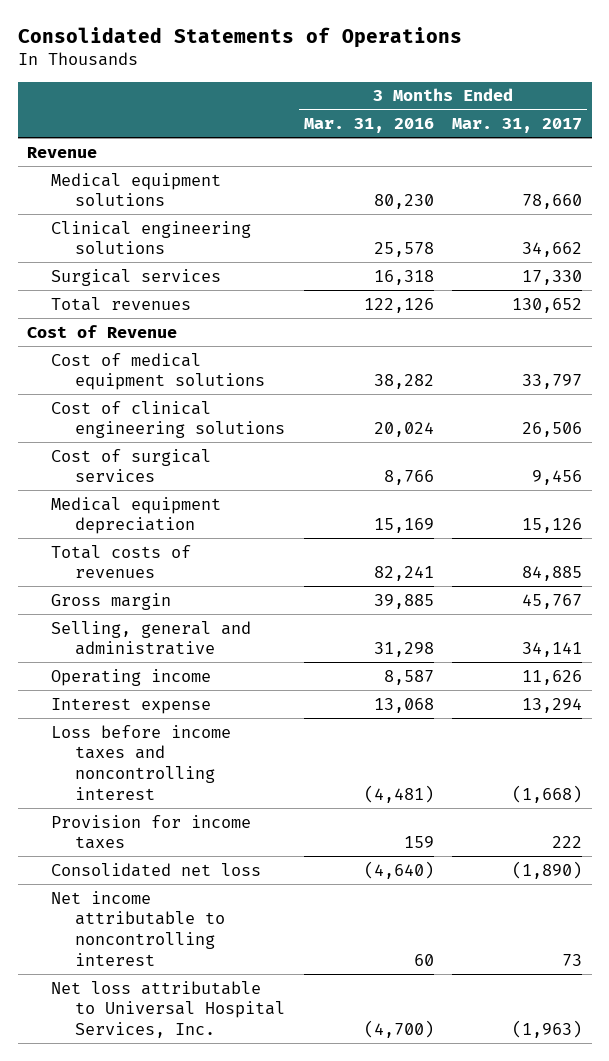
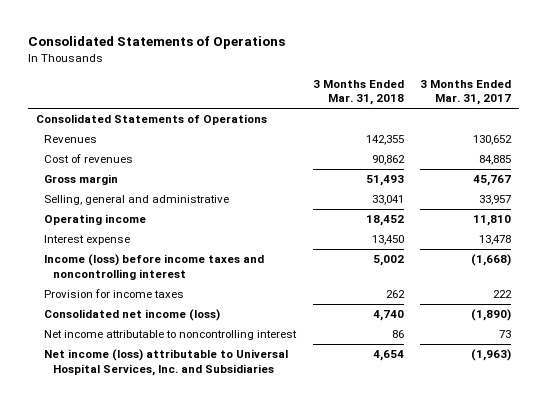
- | 3 Months Ended Mar. 31, 2016 | 3 Months Ended Mar. 31, 2017
+ | 3 Months Ended Mar. 31, 2018 | 3 Months Ended Mar. 31, 2017
- Revenue
- Medical equipment solutions | 80,230 | 78,660
- Clinical engineering solutions | 25,578 | 34,662
- Surgical services | 16,318 | 17,330
- Total revenues | 122,126 | 130,652
- Cost of Revenue
- Cost of medical equipment solutions | 38,282 | 33,797
- Cost of clinical engineering solutions | 20,024 | 26,506
- Cost of surgical services | 8,766 | 9,456
- Medical equipment depreciation | 15,169 | 15,126
- Total costs of revenues | 82,241 | 84,885
+ Consolidated Statements of Operations
+ Revenues | 142,355 | 130,652
+ Cost of revenues | 90,862 | 84,885
- Selling, general and administrative | 31,298 | 34,141
- Operating income | 8,587 | 11,626
- Interest expense | 13,068 | 13,294
- Loss before income taxes and noncontrolling interest | (4,481) | (1,668)
+ Selling, general and administrative | 33,041 | 33,957
+ Operating income | 18,452 | 11,810
+ Interest expense | 13,450 | 13,478
+ Income (loss) before income taxes and noncontrolling interest | 5,002 | (1,668)
- Consolidated net loss | (4,640) | (1,890)
+ Consolidated net income (loss) | 4,740 | (1,890)
- Net loss attributable to Universal Hospital Services, Inc. | (4,700) | (1,963)
+ Net income (loss) attributable to Universal Hospital Services, Inc. and Subsidiaries | 4,654 | (1,963)

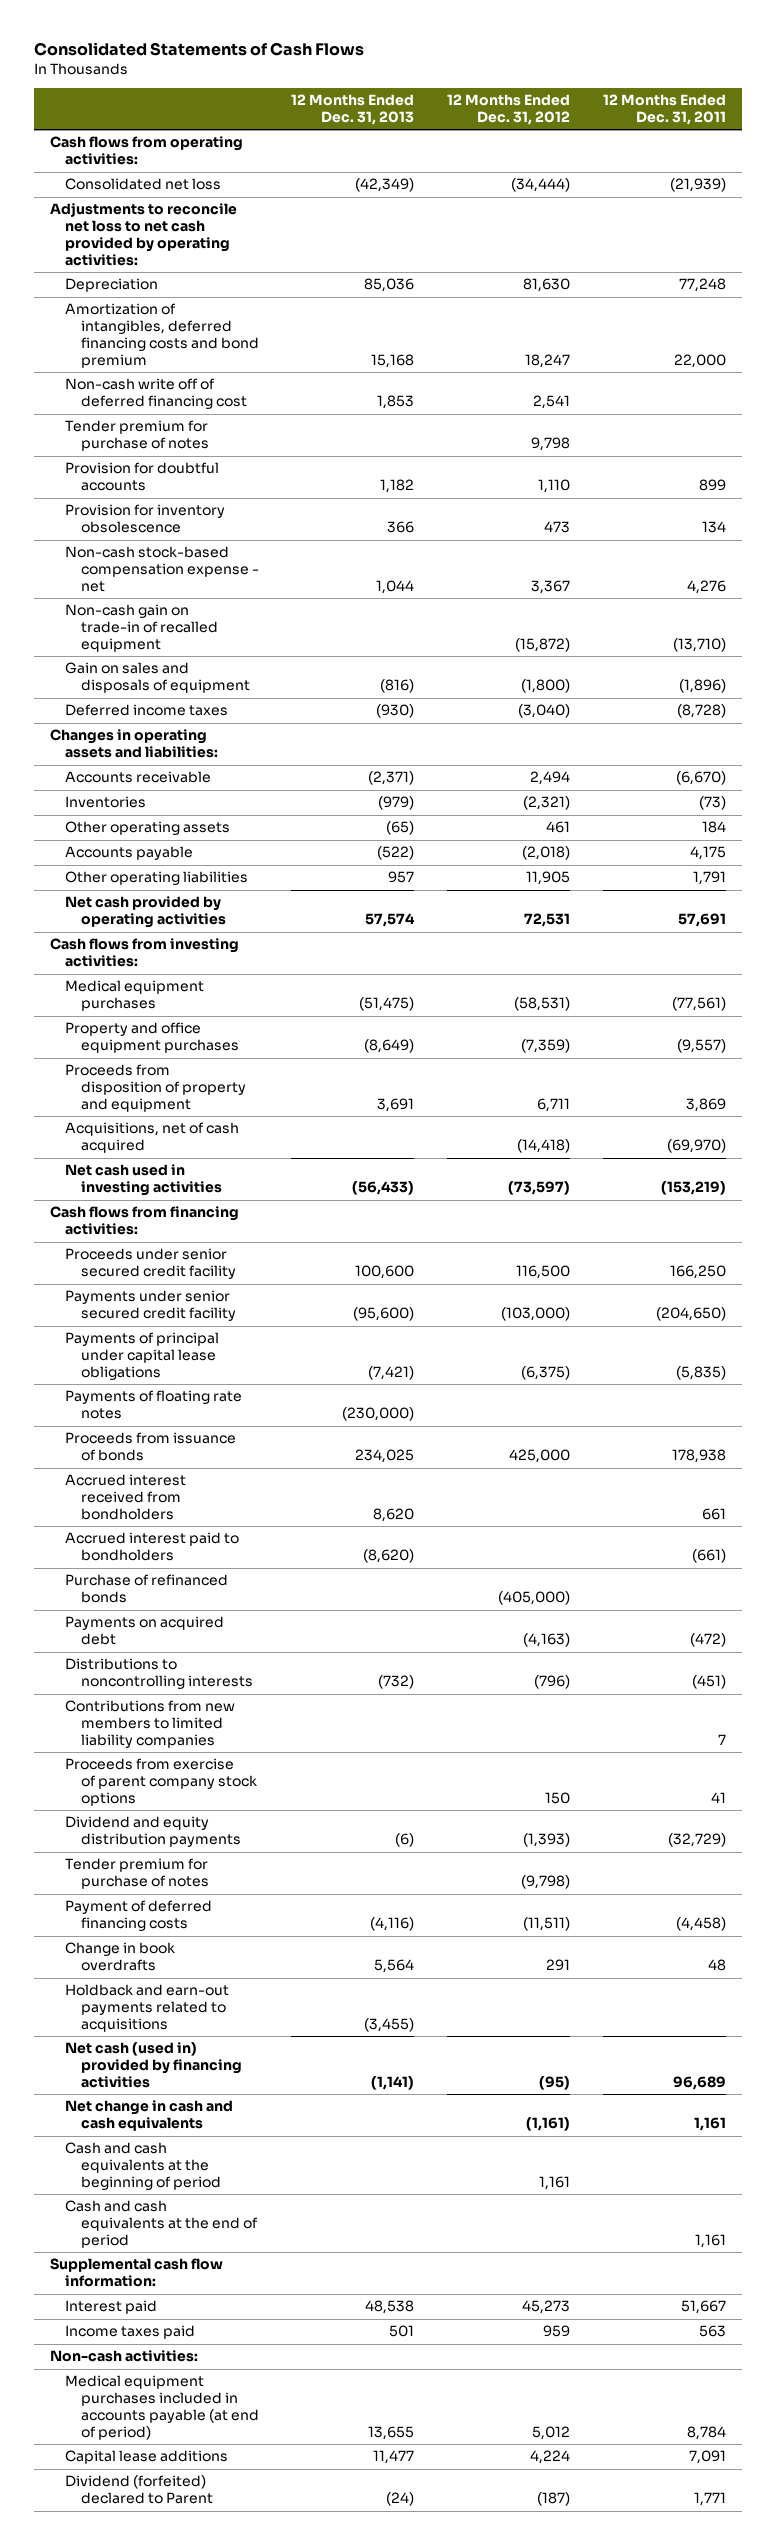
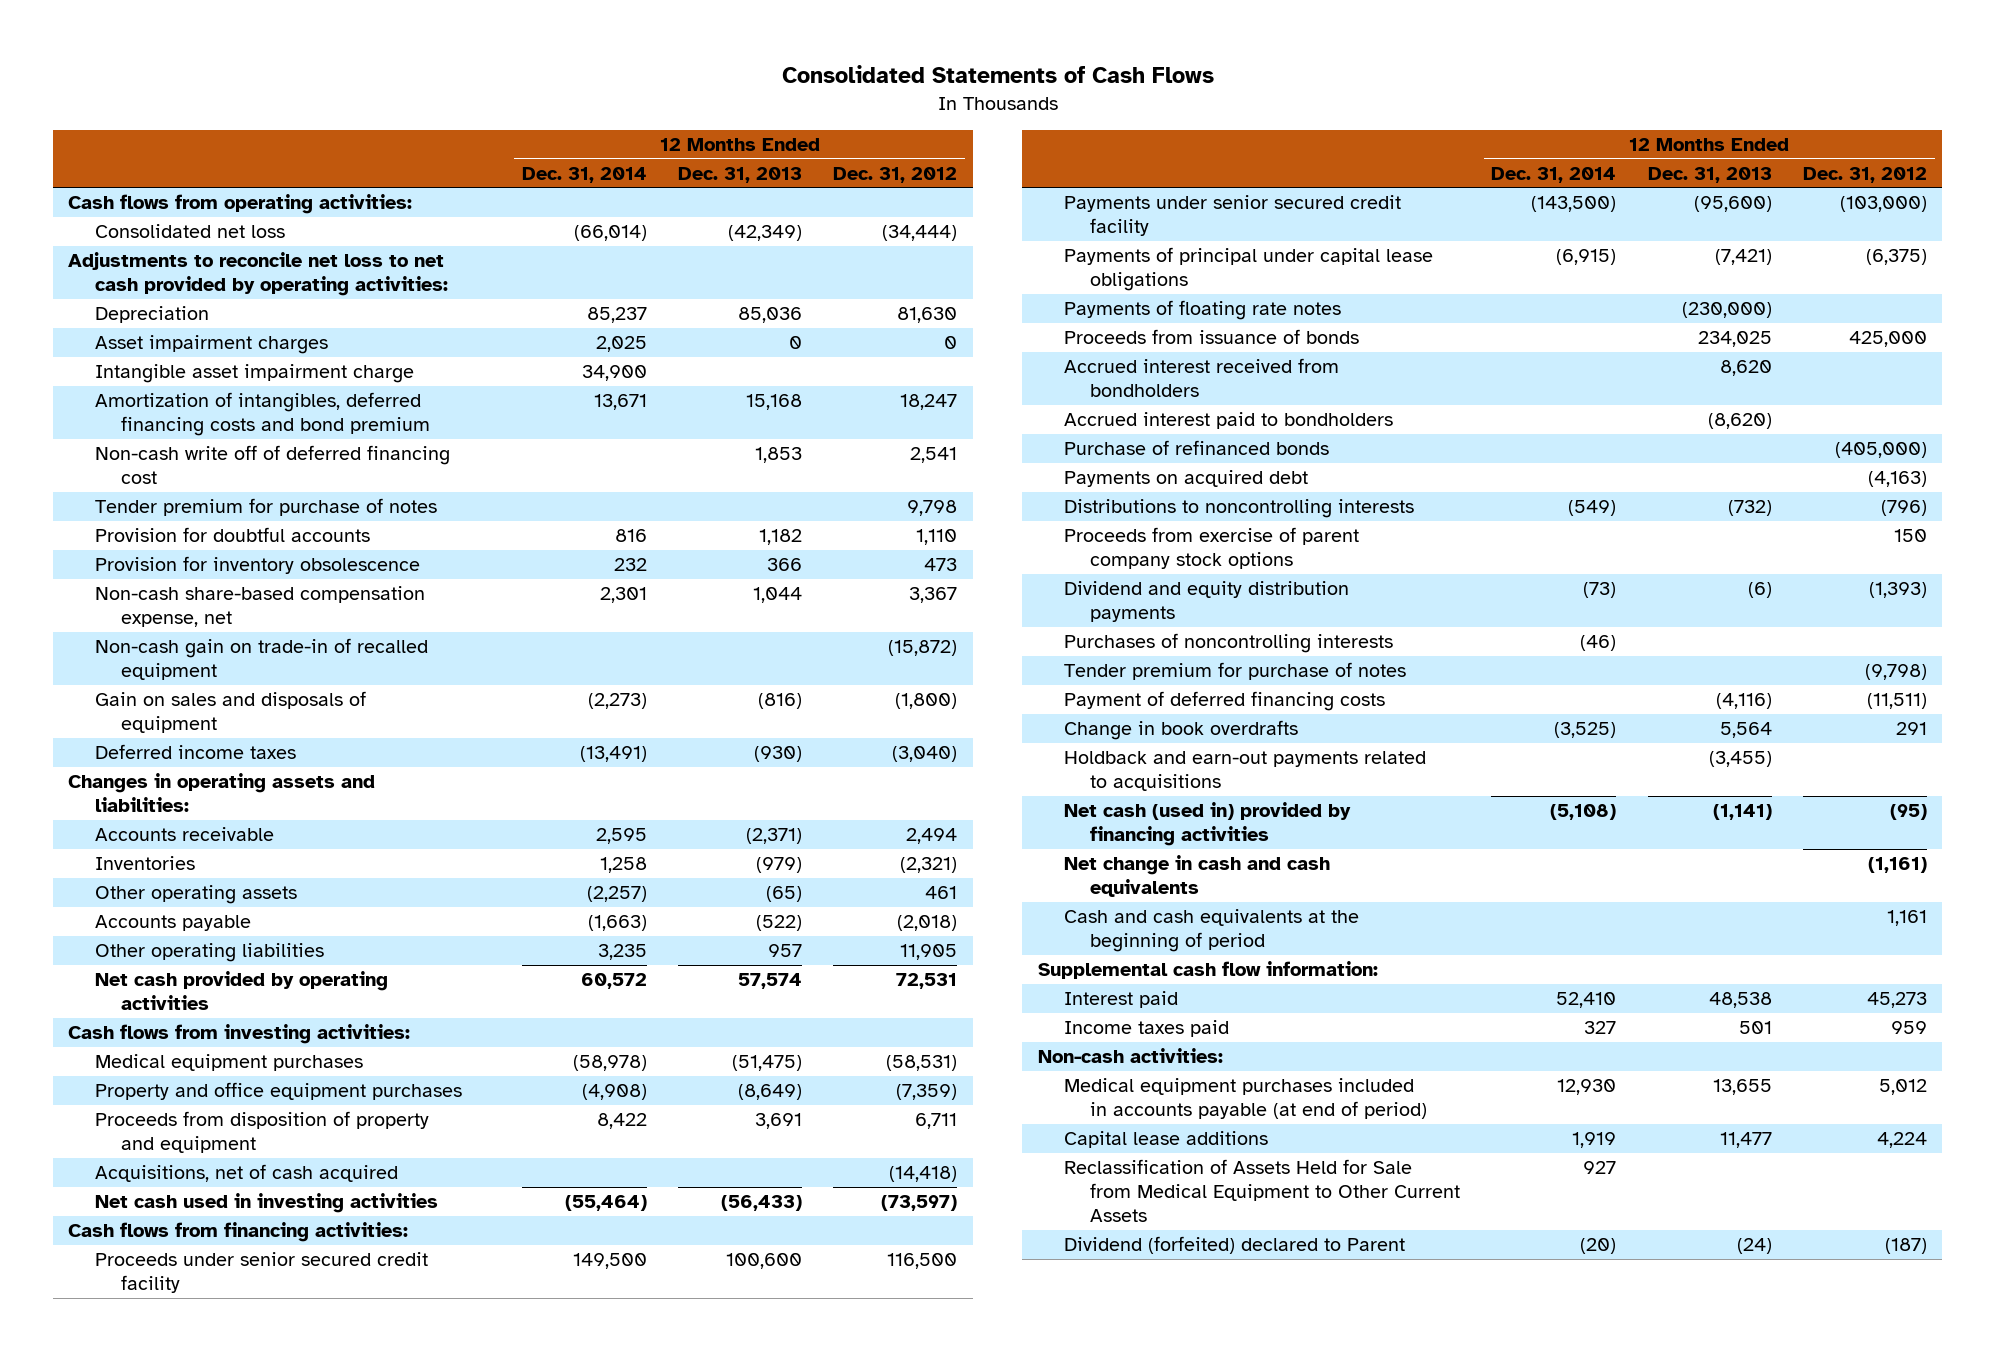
- | 12 Months Ended Dec. 31, 2013 | 12 Months Ended Dec. 31, 2012 | 12 Months Ended Dec. 31, 2011
+ | 12 Months Ended Dec. 31, 2014 | 12 Months Ended Dec. 31, 2013 | 12 Months Ended Dec. 31, 2012
+ Asset impairment charges | 2,025 | 0 | 0
+ Intangible asset impairment charge | 34,900 | |
- Non-cash stock-based compensation expense - net | 1,044 | 3,367 | 4,276
+ Non-cash share-based compensation expense, net | 2,301 | 1,044 | 3,367
- Contributions from new members to limited liability companies | | | 7
+ Purchases of noncontrolling interests | (46) | |
- Cash and cash equivalents at the end of period | | | 1,161
+ Reclassification of Assets Held for Sale from Medical Equipment to Other Current Assets | 927 | |

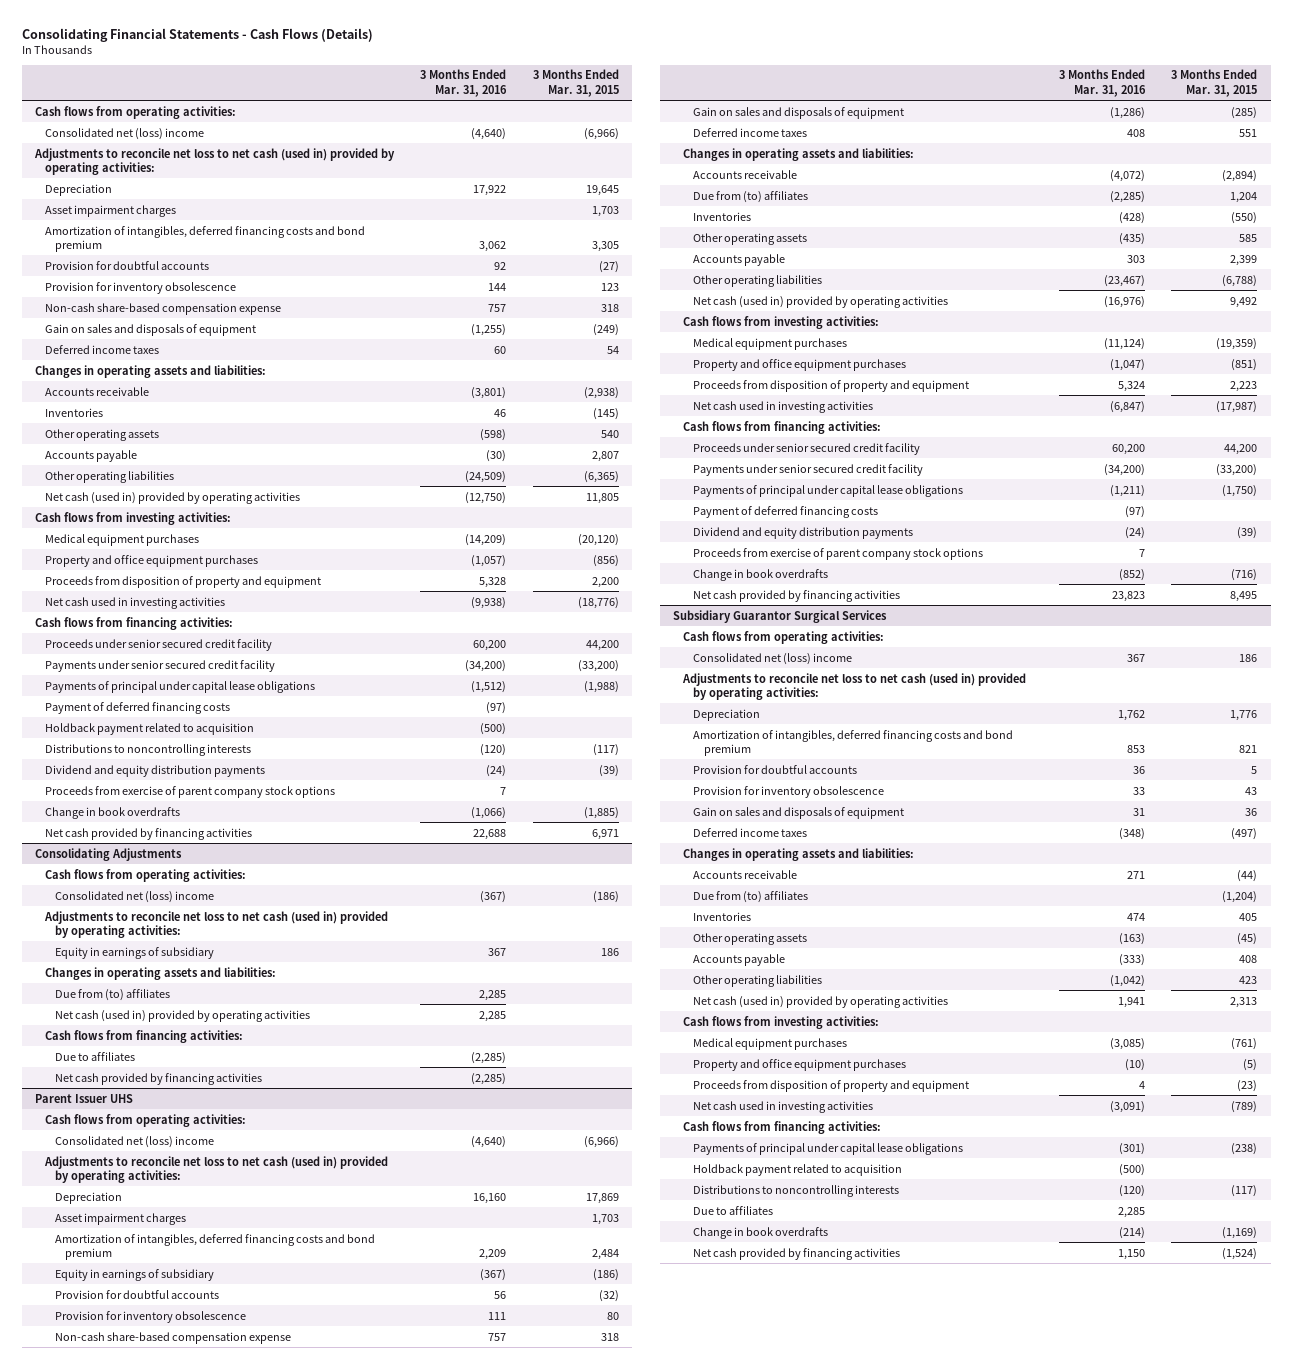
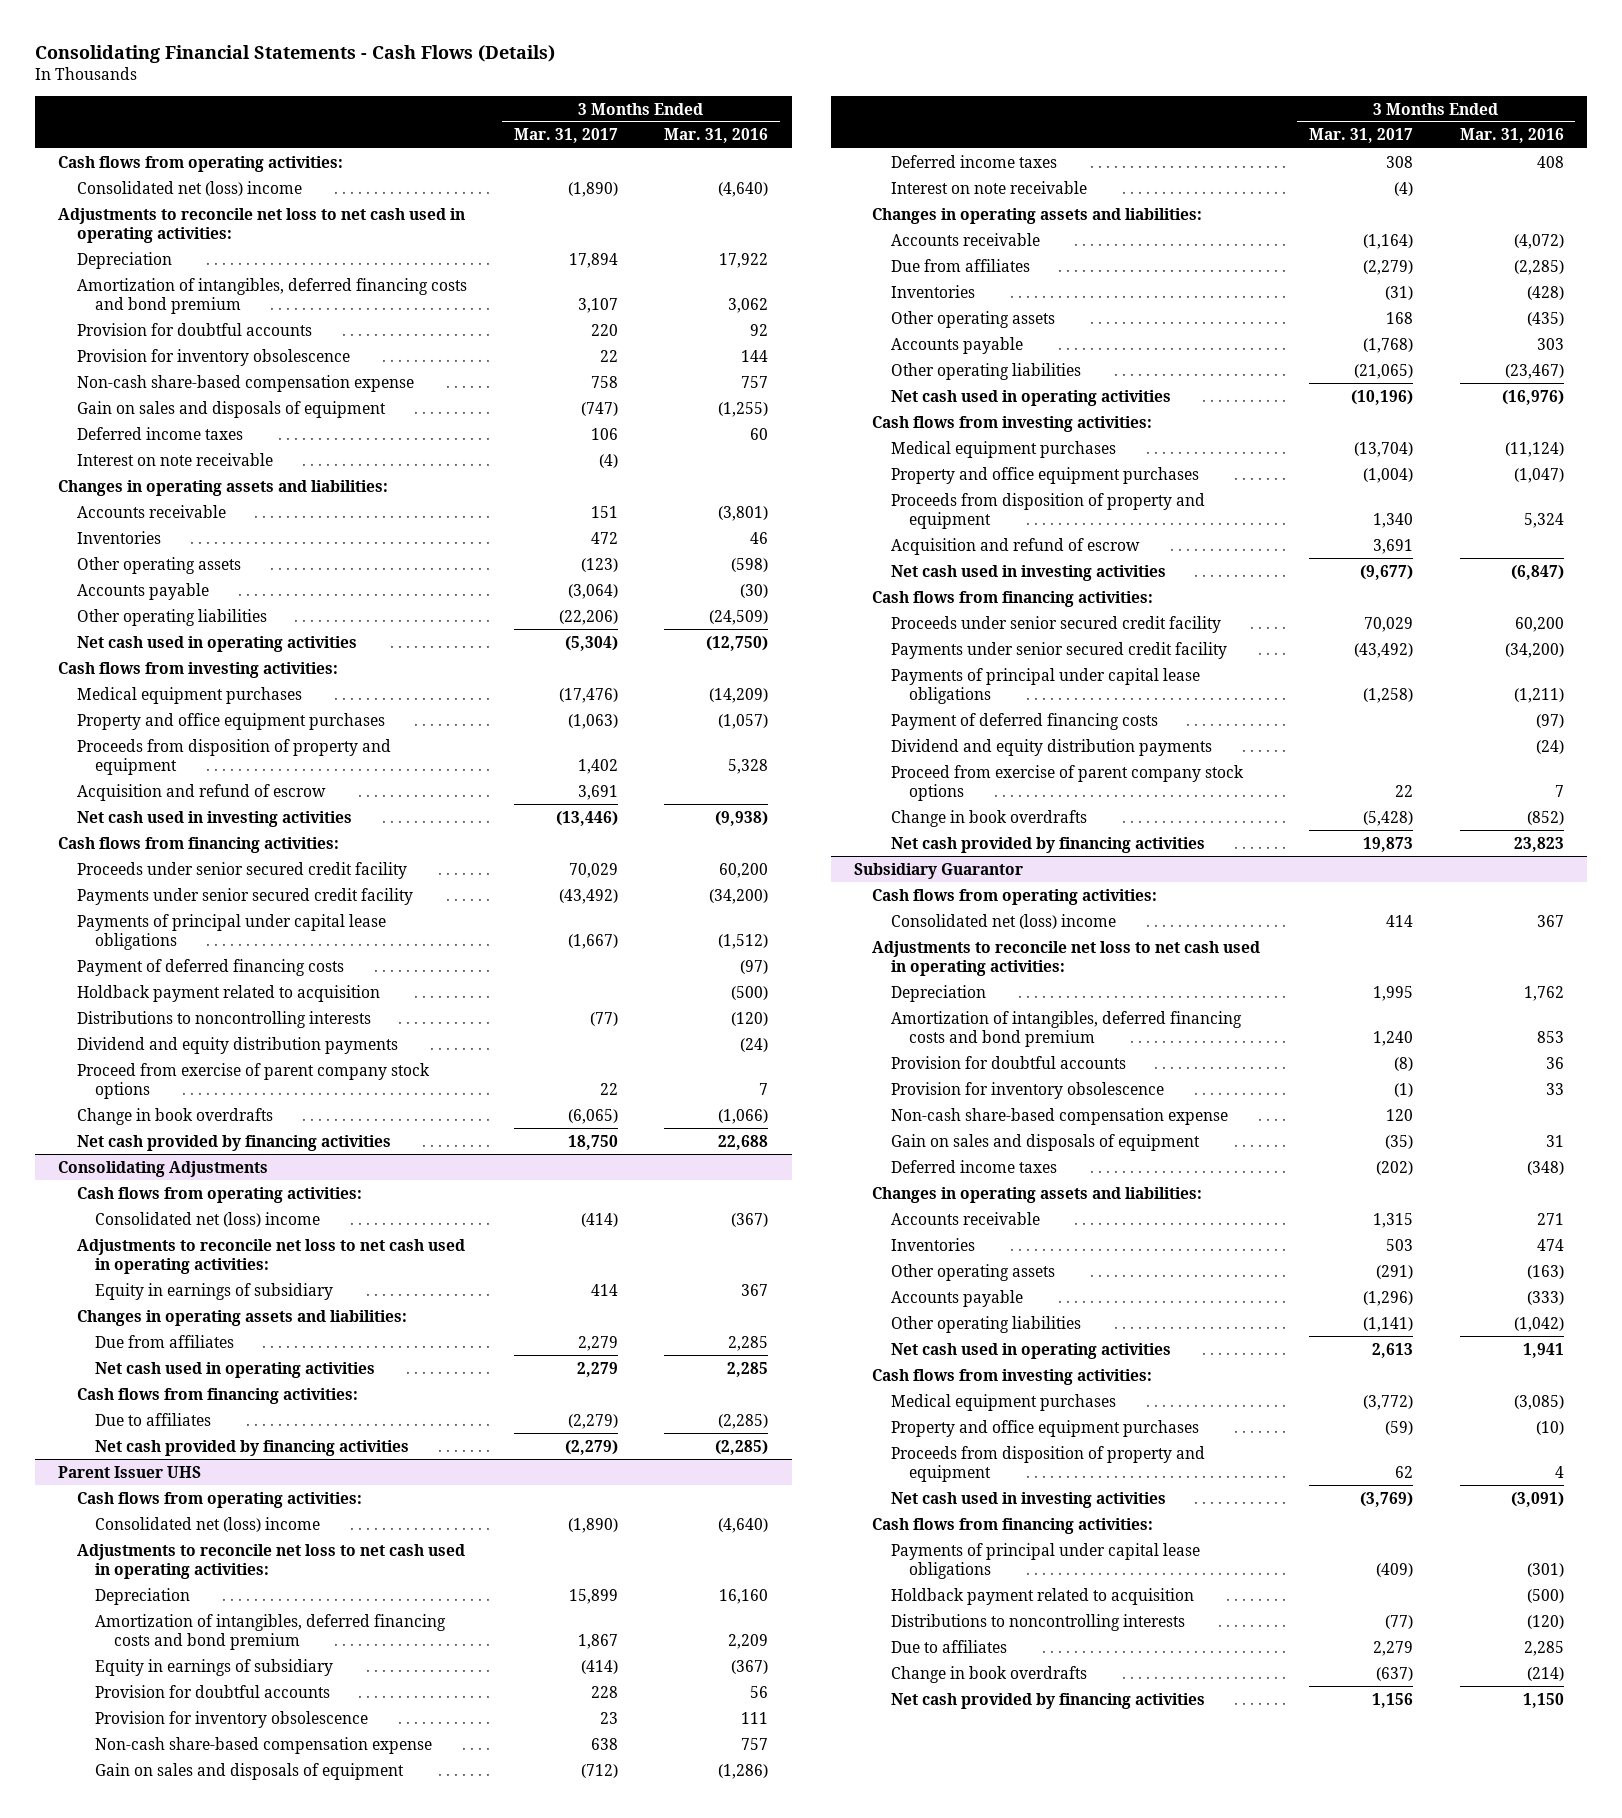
- | 3 Months Ended Mar. 31, 2016 | 3 Months Ended Mar. 31, 2015
+ | 3 Months Ended Mar. 31, 2017 | 3 Months Ended Mar. 31, 2016
- Adjustments to reconcile net loss to net cash (used in) provided by operating activities:
+ Adjustments to reconcile net loss to net cash used in operating activities:
- Asset impairment charges | | 1,703
+ Interest on note receivable | (4) |
- Net cash (used in) provided by operating activities | (12,750) | 11,805
+ Net cash used in operating activities | (5,304) | (12,750)
+ Acquisition and refund of escrow | 3,691 |
- Proceeds from exercise of parent company stock options | 7 |
+ Proceed from exercise of parent company stock options | 22 | 7
@ Consolidating Adjustments
- Adjustments to reconcile net loss to net cash (used in) provided by operating activities:
+ Adjustments to reconcile net loss to net cash used in operating activities:
- Due from (to) affiliates | 2,285 |
- Net cash (used in) provided by operating activities | 2,285 |
+ Due from affiliates | 2,279 | 2,285
+ Net cash used in operating activities | 2,279 | 2,285
@ Parent Issuer UHS
- Adjustments to reconcile net loss to net cash (used in) provided by operating activities:
+ Adjustments to reconcile net loss to net cash used in operating activities:
- Asset impairment charges | | 1,703
+ Interest on note receivable | (4) |
- Due from (to) affiliates | (2,285) | 1,204
+ Due from affiliates | (2,279) | (2,285)
- Net cash (used in) provided by operating activities | (16,976) | 9,492
+ Net cash used in operating activities | (10,196) | (16,976)
+ Acquisition and refund of escrow | 3,691 |
- Proceeds from exercise of parent company stock options | 7 |
+ Proceed from exercise of parent company stock options | 22 | 7
- Subsidiary Guarantor Surgical Services
+ Subsidiary Guarantor
- Adjustments to reconcile net loss to net cash (used in) provided by operating activities:
+ Adjustments to reconcile net loss to net cash used in operating activities:
+ Non-cash share-based compensation expense | 120 |
- Due from (to) affiliates | | (1,204)
- Net cash (used in) provided by operating activities | 1,941 | 2,313
+ Net cash used in operating activities | 2,613 | 1,941

